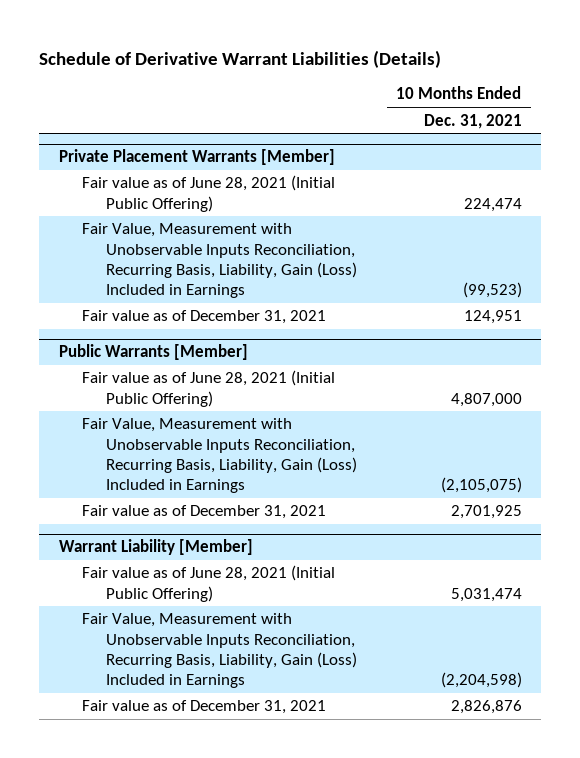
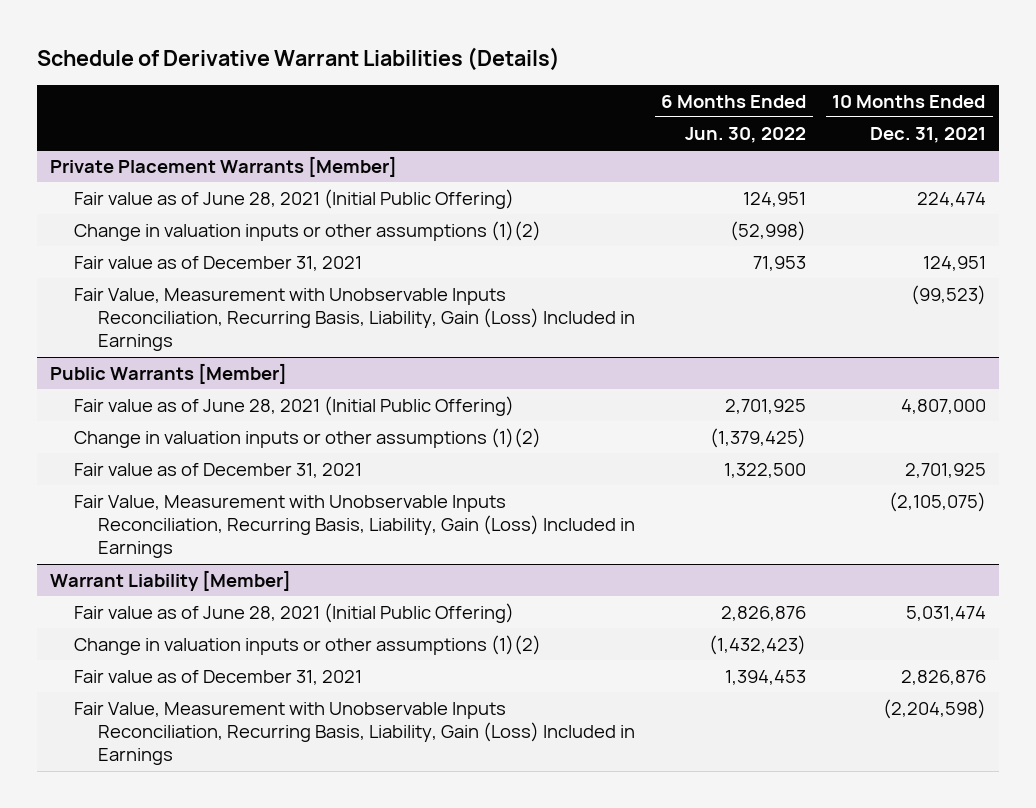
- | 10 Months Ended Dec. 31, 2021
+ | 6 Months Ended Jun. 30, 2022 | 10 Months Ended Dec. 31, 2021
@ Private Placement Warrants [Member]
+ Change in valuation inputs or other assumptions (1)(2) | (52,998) |
moved down: Fair Value, Measurement with Unobservable Inputs Reconciliation, Recurring Basis, Liability, Gain (Loss) Included in Earnings | | (99,523)
@ Public Warrants [Member]
+ Change in valuation inputs or other assumptions (1)(2) | (1,379,425) |
moved down: Fair Value, Measurement with Unobservable Inputs Reconciliation, Recurring Basis, Liability, Gain (Loss) Included in Earnings | | (2,105,075)
@ Warrant Liability [Member]
+ Change in valuation inputs or other assumptions (1)(2) | (1,432,423) |
moved down: Fair Value, Measurement with Unobservable Inputs Reconciliation, Recurring Basis, Liability, Gain (Loss) Included in Earnings | | (2,204,598)

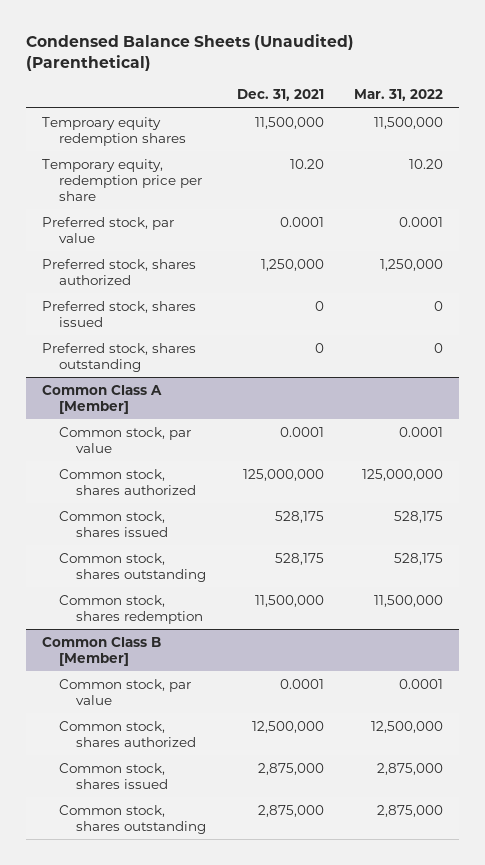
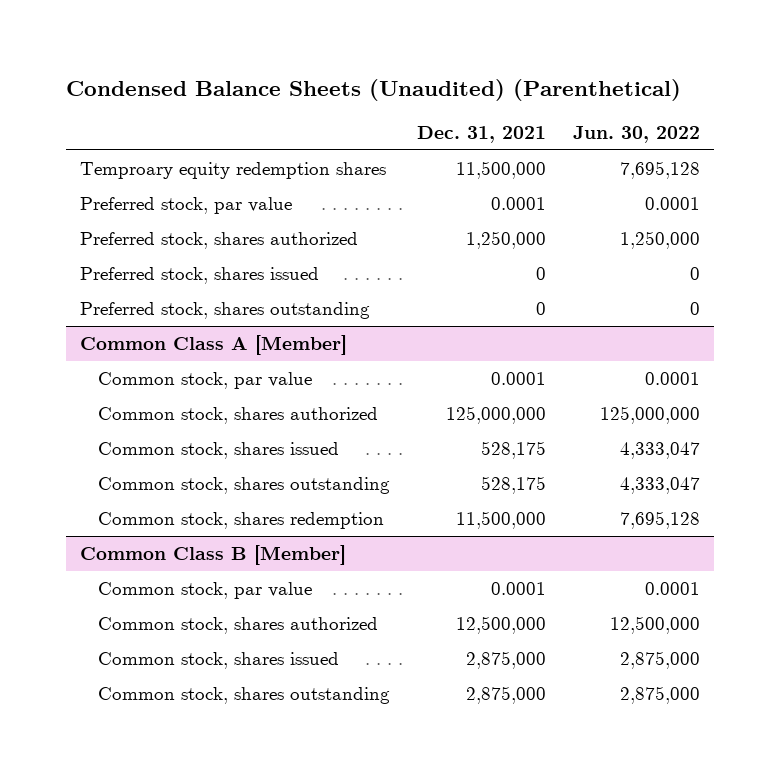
- | Dec. 31, 2021 | Mar. 31, 2022
+ | Dec. 31, 2021 | Jun. 30, 2022
- Temporary equity, redemption price per share | 10.20 | 10.20

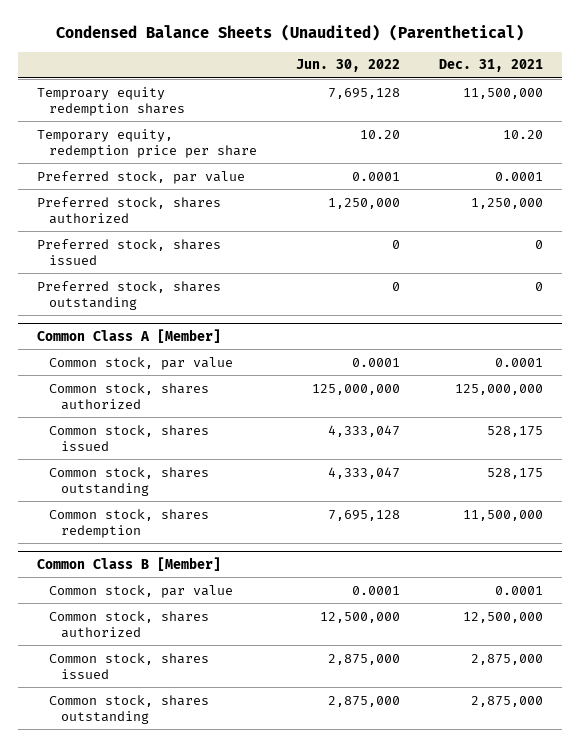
- | Dec. 31, 2021 | Jun. 30, 2022
+ | Jun. 30, 2022 | Dec. 31, 2021
+ Temporary equity, redemption price per share | 10.20 | 10.20

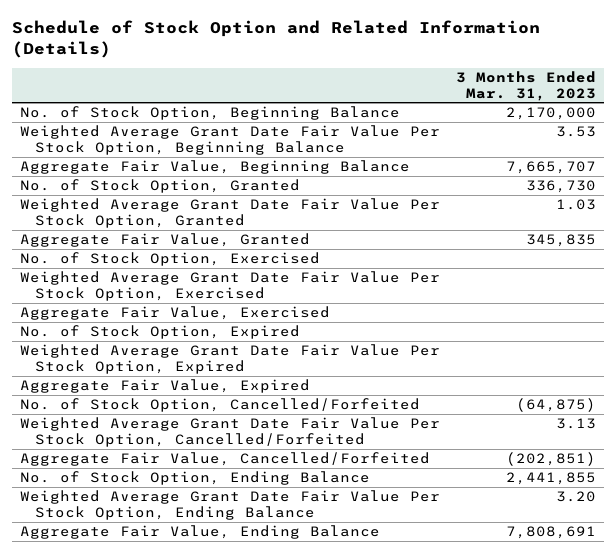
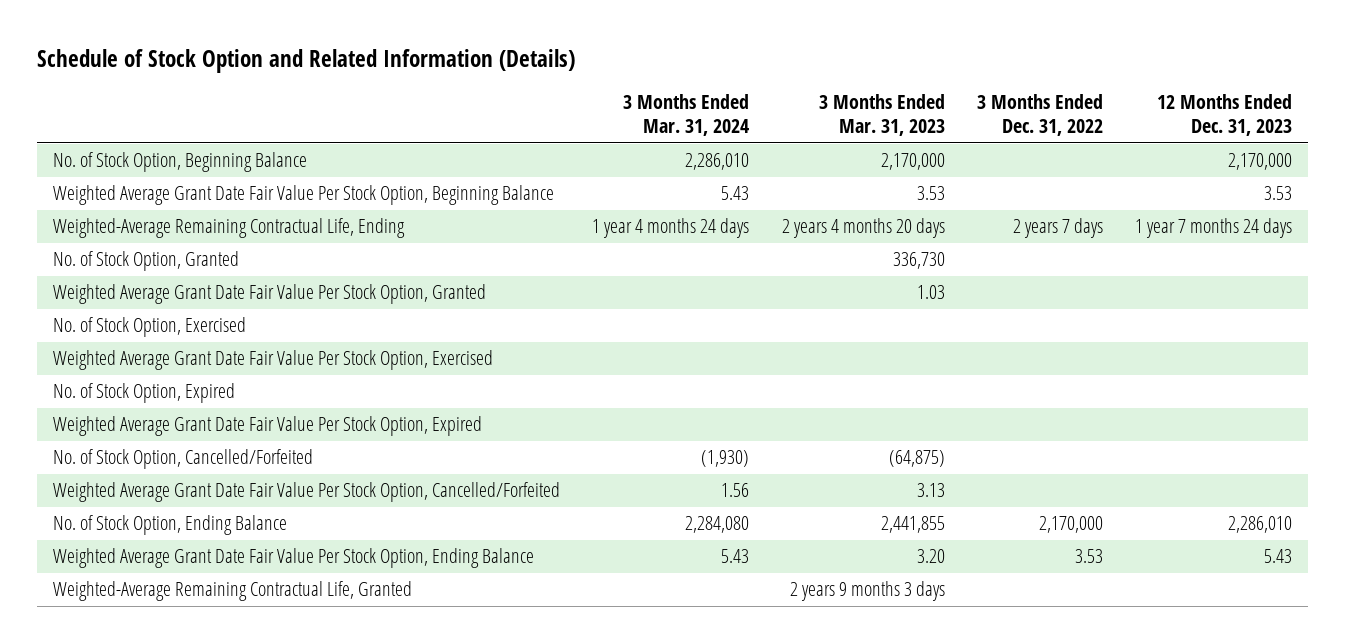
- | 3 Months Ended Mar. 31, 2023
+ | 3 Months Ended Mar. 31, 2024 | 3 Months Ended Mar. 31, 2023 | 3 Months Ended Dec. 31, 2022 | 12 Months Ended Dec. 31, 2023
- Aggregate Fair Value, Beginning Balance | 7,665,707
+ Weighted-Average Remaining Contractual Life, Ending | 1 year 4 months 24 days | 2 years 4 months 20 days | 2 years 7 days | 1 year 7 months 24 days
- Aggregate Fair Value, Granted | 345,835
- Aggregate Fair Value, Exercised
- Aggregate Fair Value, Expired
- Aggregate Fair Value, Cancelled/Forfeited | (202,851)
- Aggregate Fair Value, Ending Balance | 7,808,691
+ Weighted-Average Remaining Contractual Life, Granted | | 2 years 9 months 3 days | |

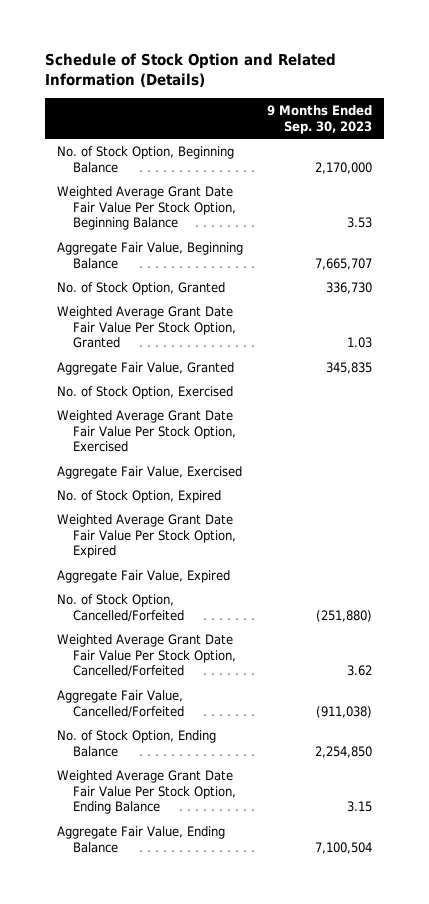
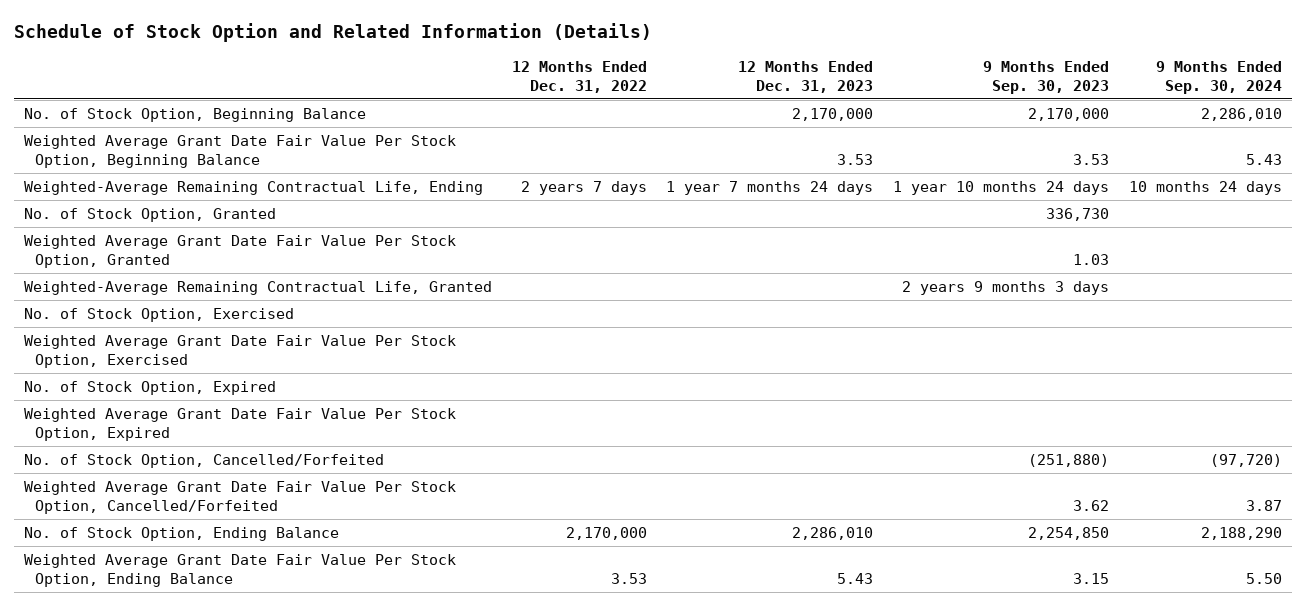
- | 9 Months Ended Sep. 30, 2023
+ | 12 Months Ended Dec. 31, 2022 | 12 Months Ended Dec. 31, 2023 | 9 Months Ended Sep. 30, 2023 | 9 Months Ended Sep. 30, 2024
- Aggregate Fair Value, Beginning Balance | 7,665,707
+ Weighted-Average Remaining Contractual Life, Ending | 2 years 7 days | 1 year 7 months 24 days | 1 year 10 months 24 days | 10 months 24 days
- Aggregate Fair Value, Granted | 345,835
+ Weighted-Average Remaining Contractual Life, Granted | | | 2 years 9 months 3 days |
- Aggregate Fair Value, Exercised
- Aggregate Fair Value, Expired
- Aggregate Fair Value, Cancelled/Forfeited | (911,038)
- Aggregate Fair Value, Ending Balance | 7,100,504

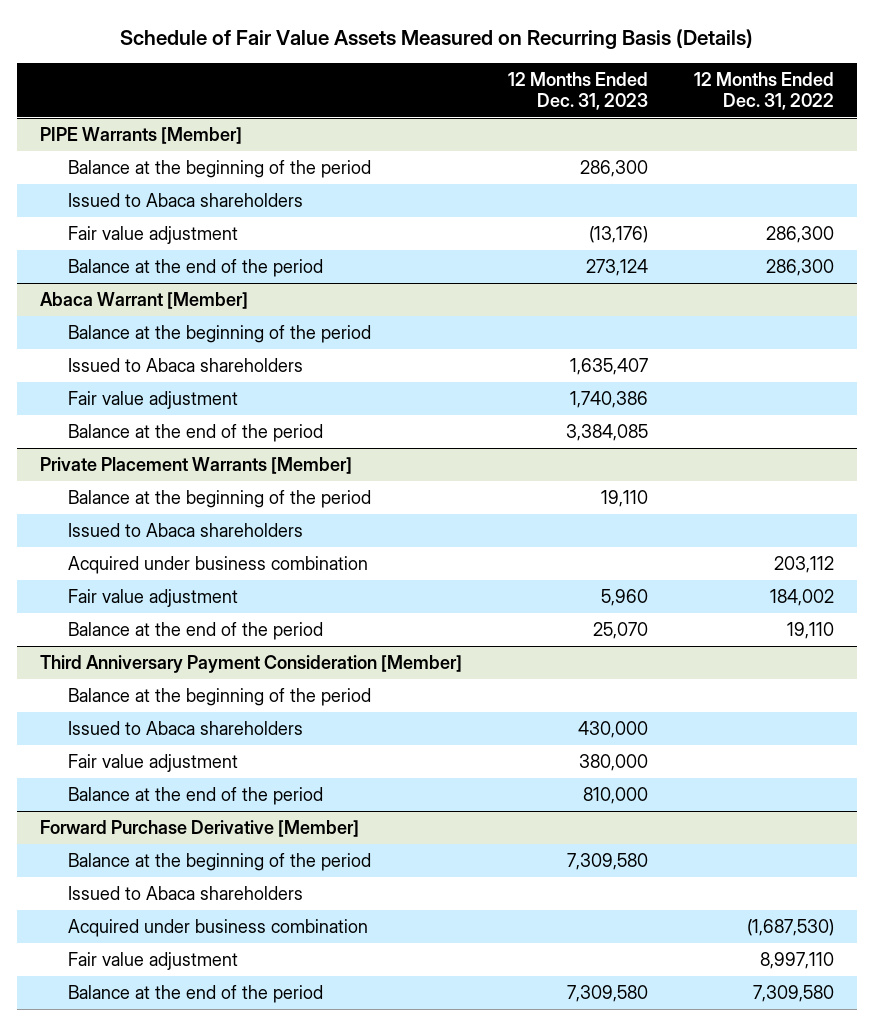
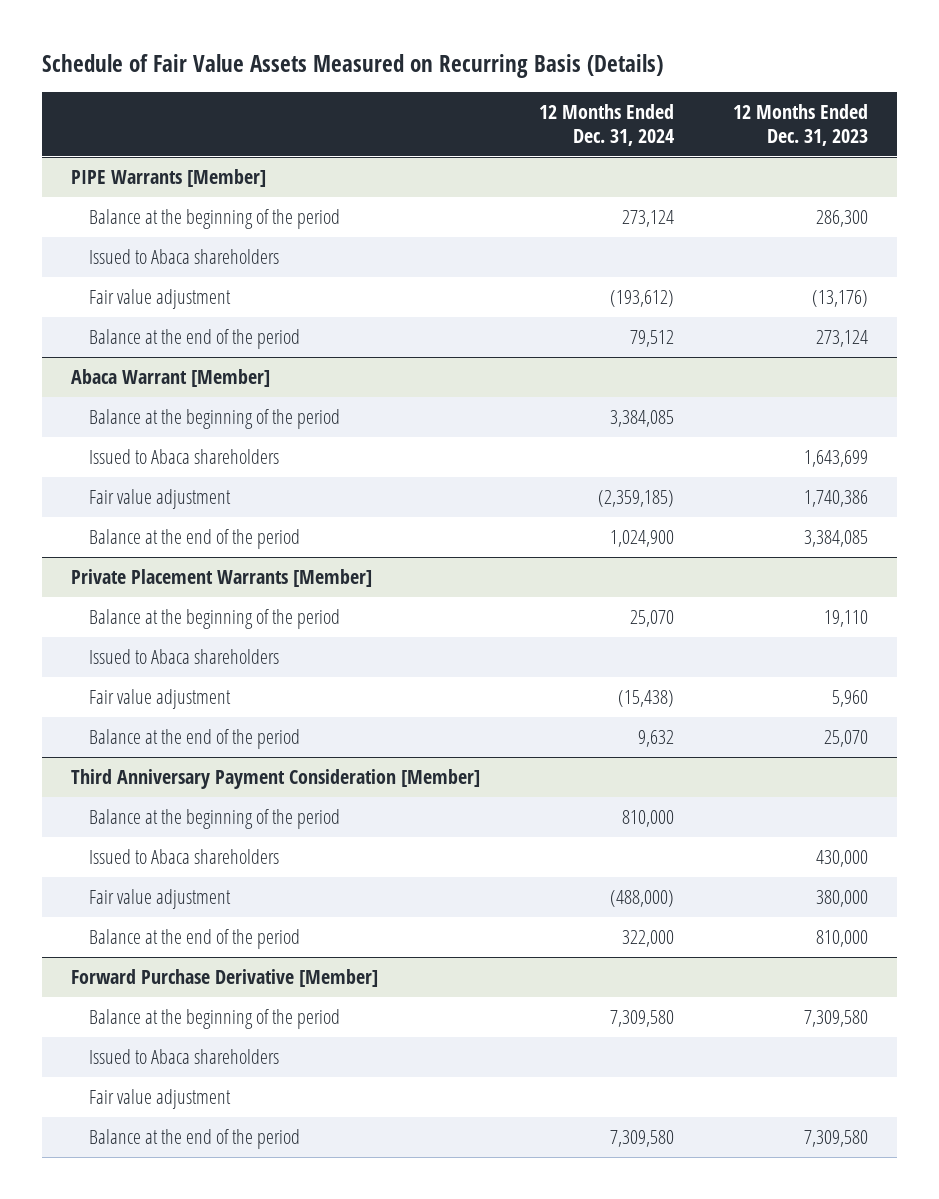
- | 12 Months Ended Dec. 31, 2023 | 12 Months Ended Dec. 31, 2022
+ | 12 Months Ended Dec. 31, 2024 | 12 Months Ended Dec. 31, 2023
@ Abaca Warrant [Member]
- Issued to Abaca shareholders | 1,635,407 |
+ Issued to Abaca shareholders | | 1,643,699
@ Private Placement Warrants [Member]
- Acquired under business combination | | 203,112
@ Forward Purchase Derivative [Member]
- Acquired under business combination | | (1,687,530)

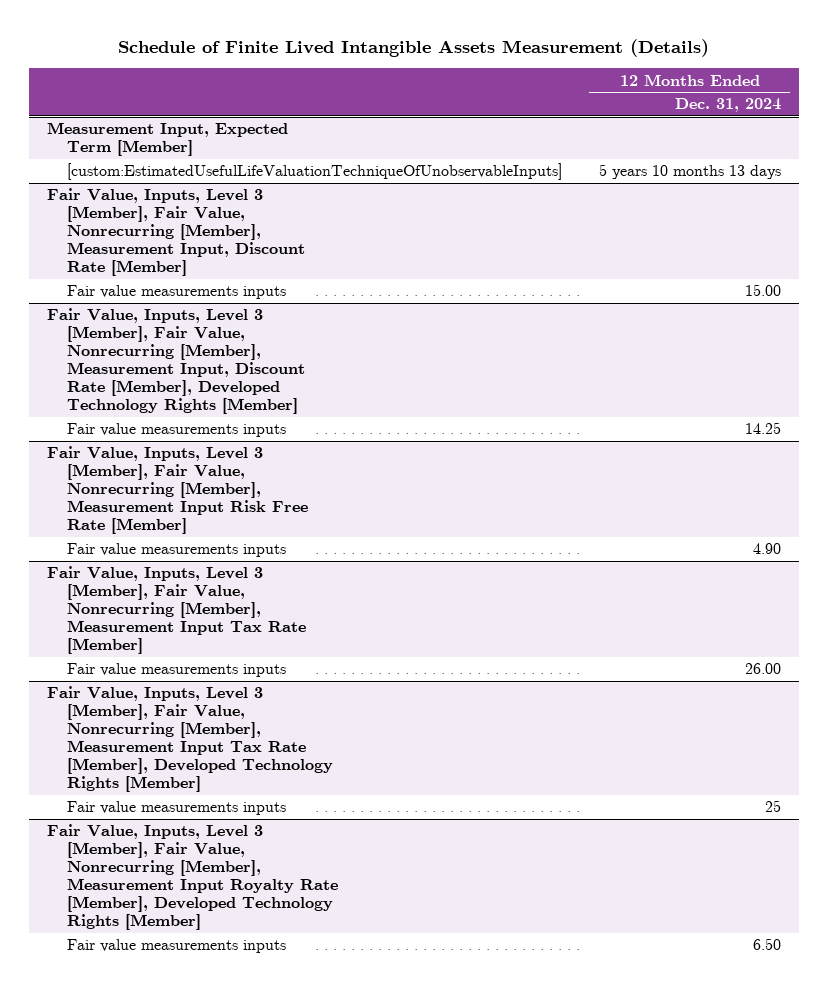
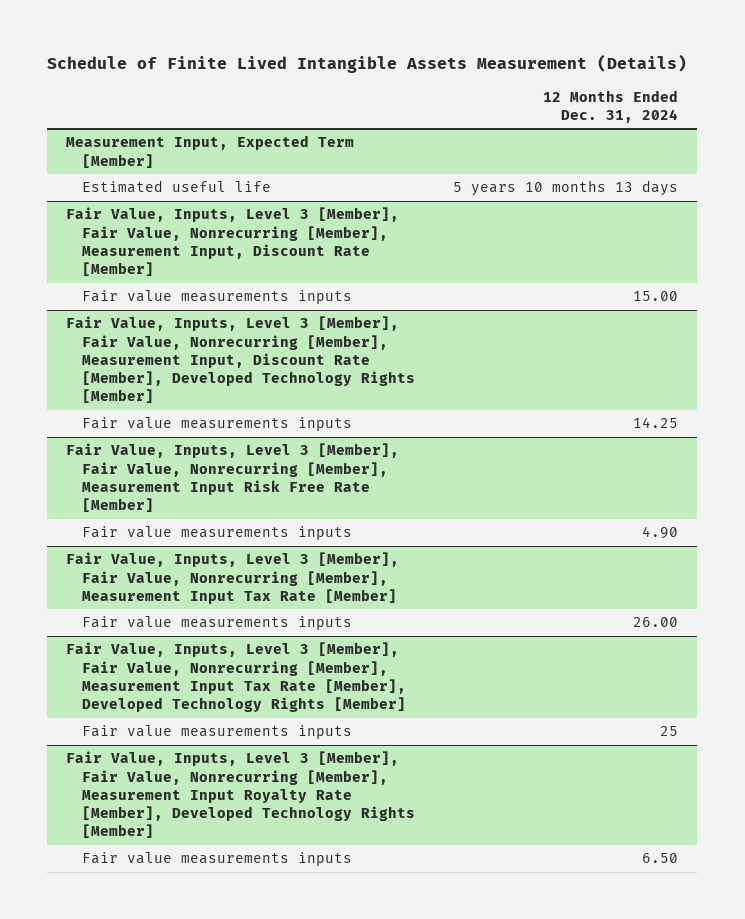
@ Measurement Input, Expected Term [Member]
- [custom:EstimatedUsefulLifeValuationTechniqueOfUnobservableInputs] | 5 years 10 months 13 days
+ Estimated useful life | 5 years 10 months 13 days

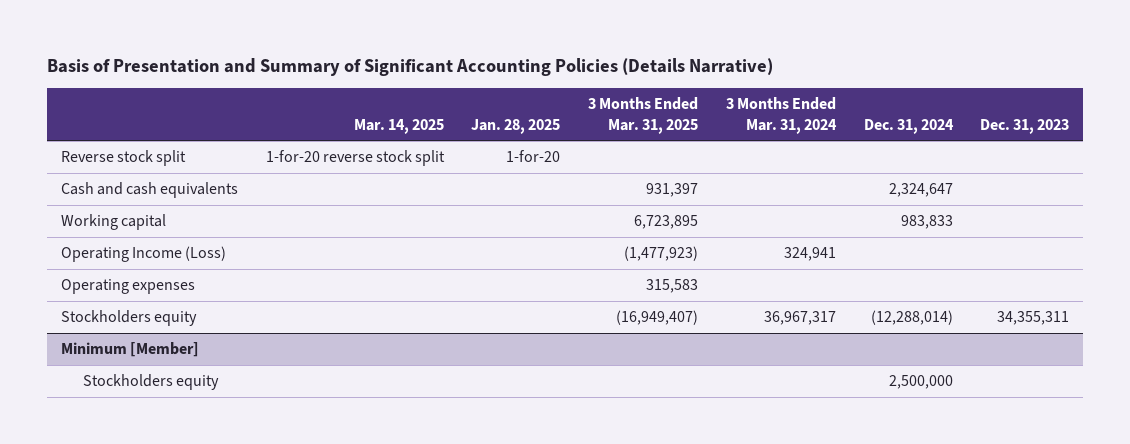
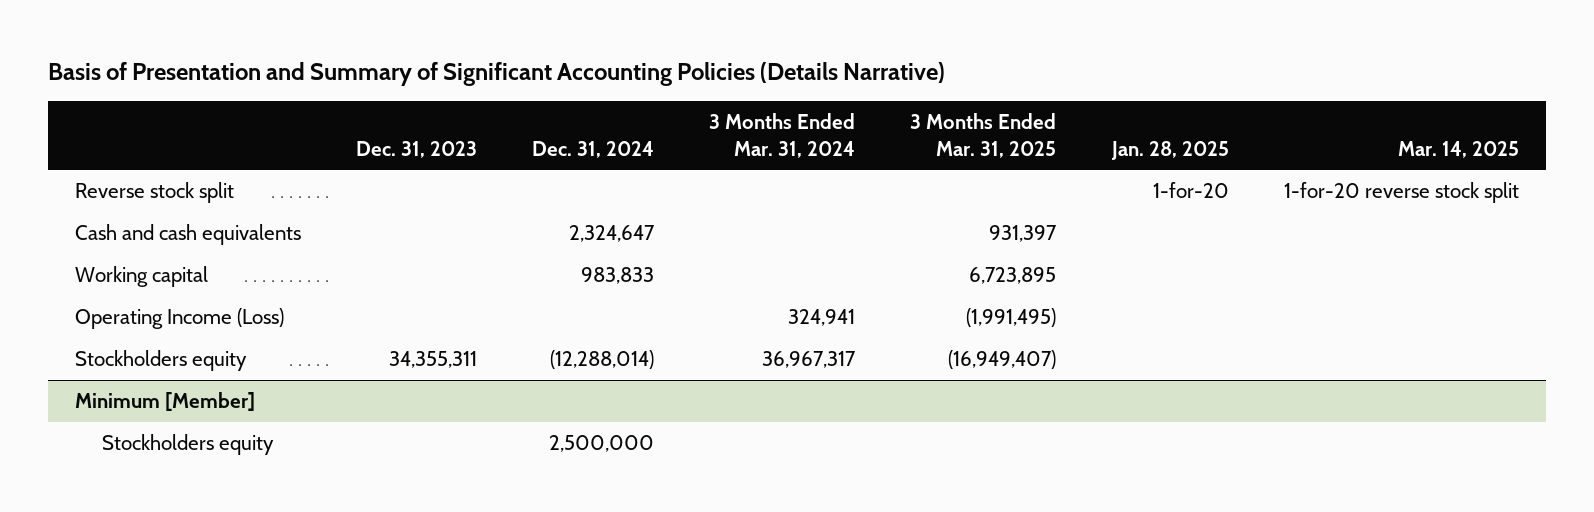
- | Mar. 14, 2025 | Jan. 28, 2025 | 3 Months Ended Mar. 31, 2025 | 3 Months Ended Mar. 31, 2024 | Dec. 31, 2024 | Dec. 31, 2023
+ | Dec. 31, 2023 | Dec. 31, 2024 | 3 Months Ended Mar. 31, 2024 | 3 Months Ended Mar. 31, 2025 | Jan. 28, 2025 | Mar. 14, 2025
- Operating Income (Loss) | | | (1,477,923) | 324,941 | |
- Operating expenses | | | 315,583 | | |
+ Operating Income (Loss) | | | 324,941 | (1,991,495) | |

